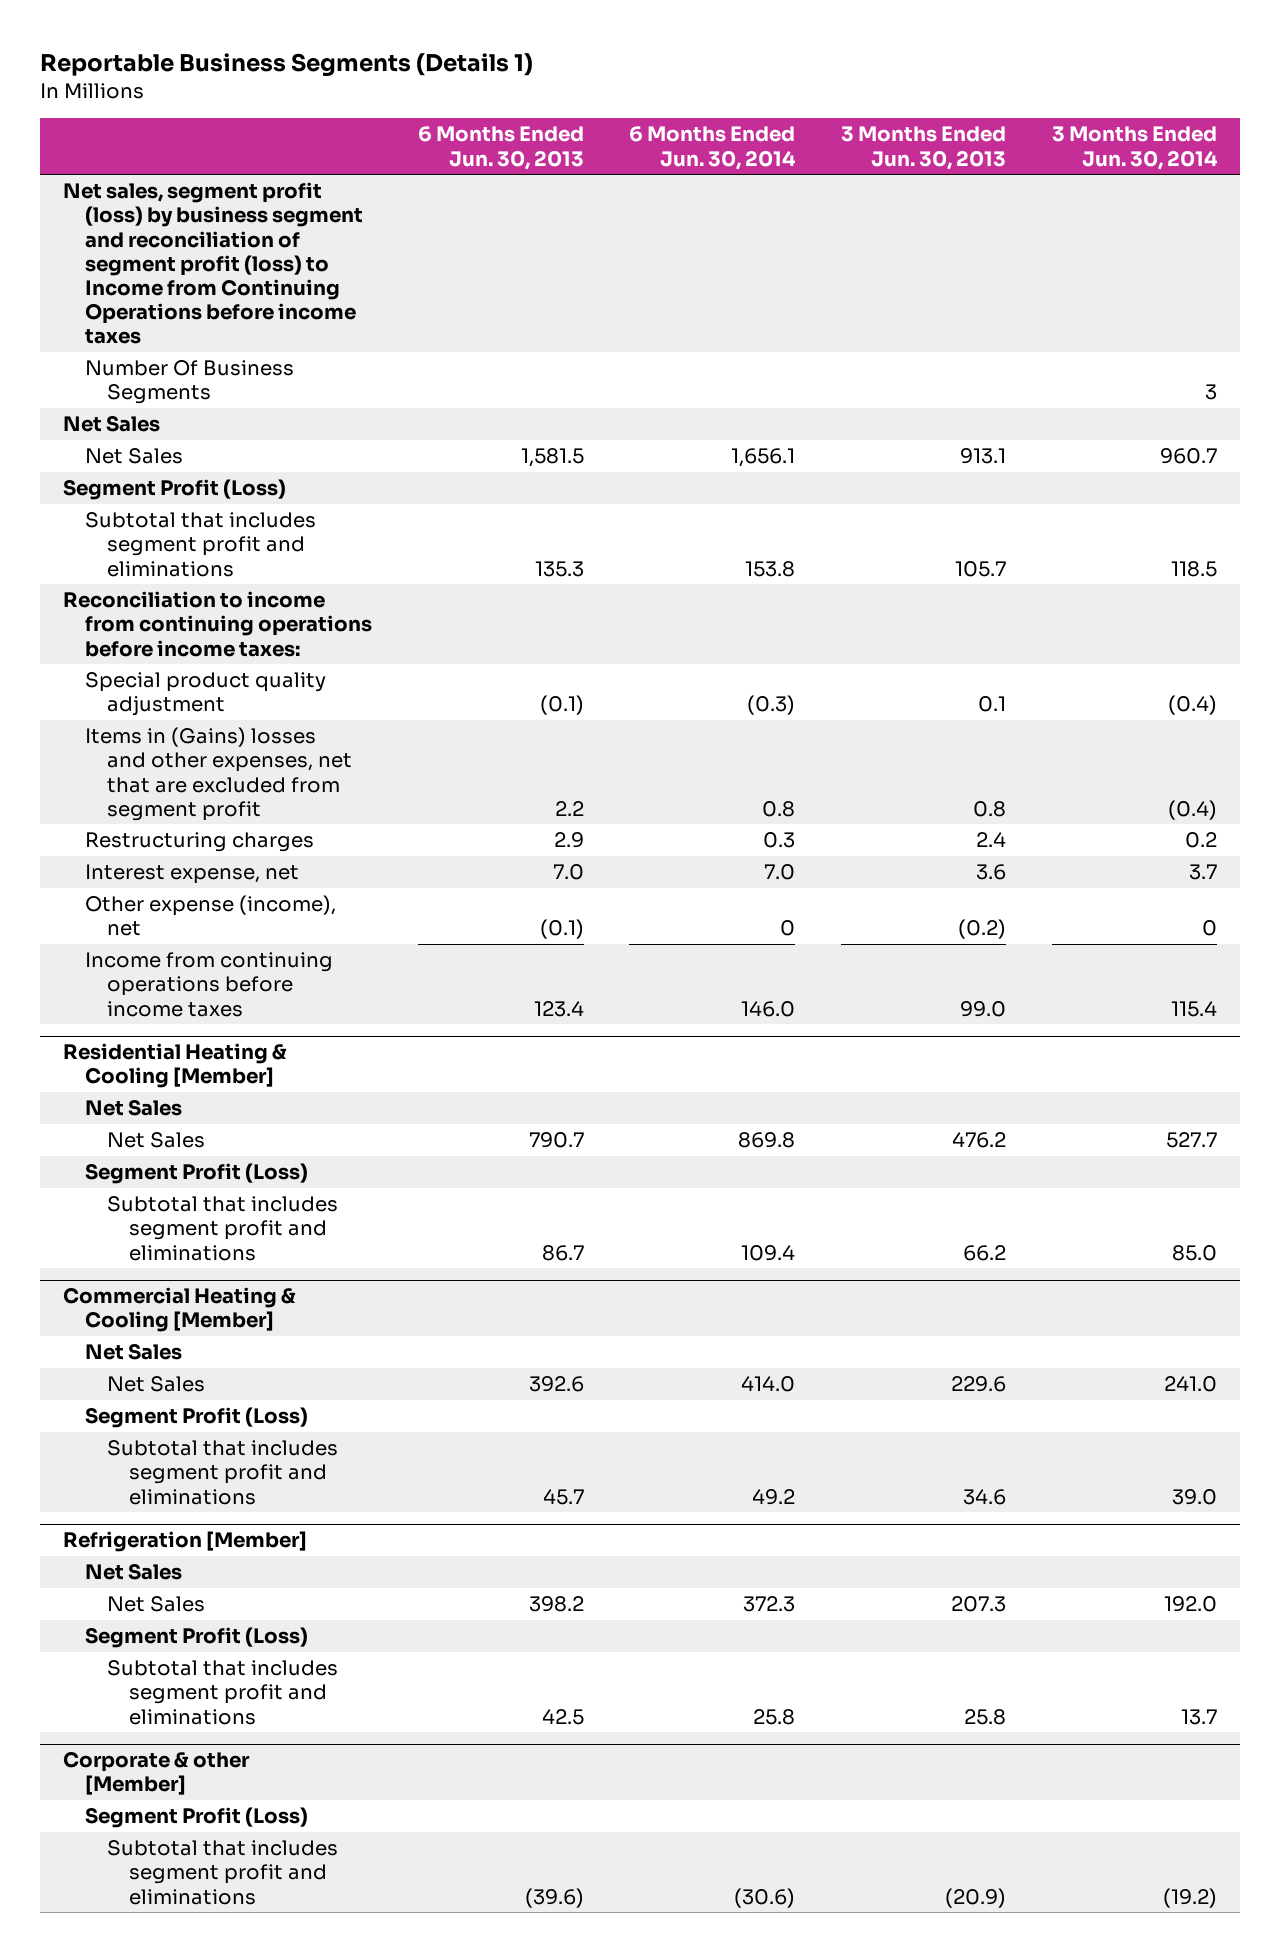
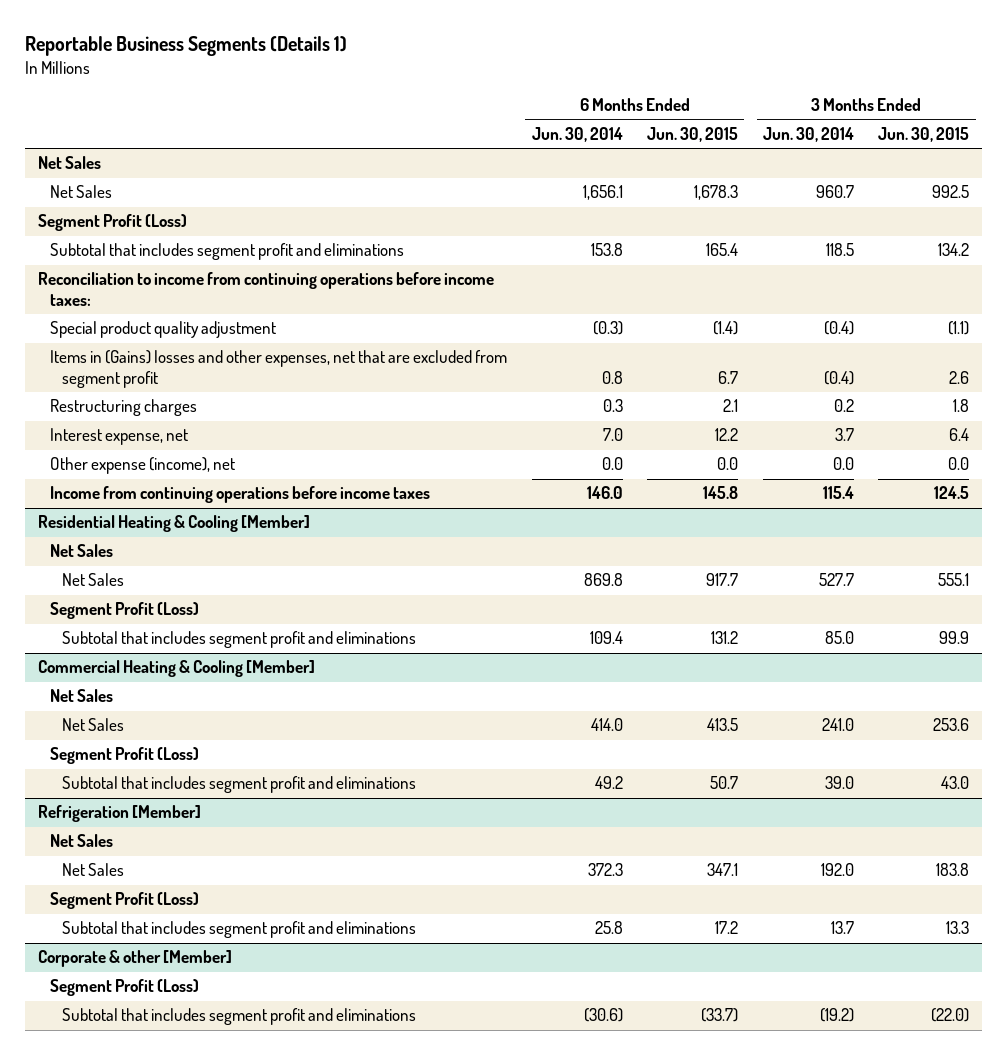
- | 6 Months Ended Jun. 30, 2013 | 6 Months Ended Jun. 30, 2014 | 3 Months Ended Jun. 30, 2013 | 3 Months Ended Jun. 30, 2014
+ | 6 Months Ended Jun. 30, 2014 | 6 Months Ended Jun. 30, 2015 | 3 Months Ended Jun. 30, 2014 | 3 Months Ended Jun. 30, 2015
- Net sales, segment profit (loss) by business segment and reconciliation of segment profit (loss) to Income from Continuing Operations before income taxes
- Number Of Business Segments | | | | 3
- Other expense (income), net | (0.1) | 0 | (0.2) | 0
+ Other expense (income), net | 0.0 | 0.0 | 0.0 | 0.0

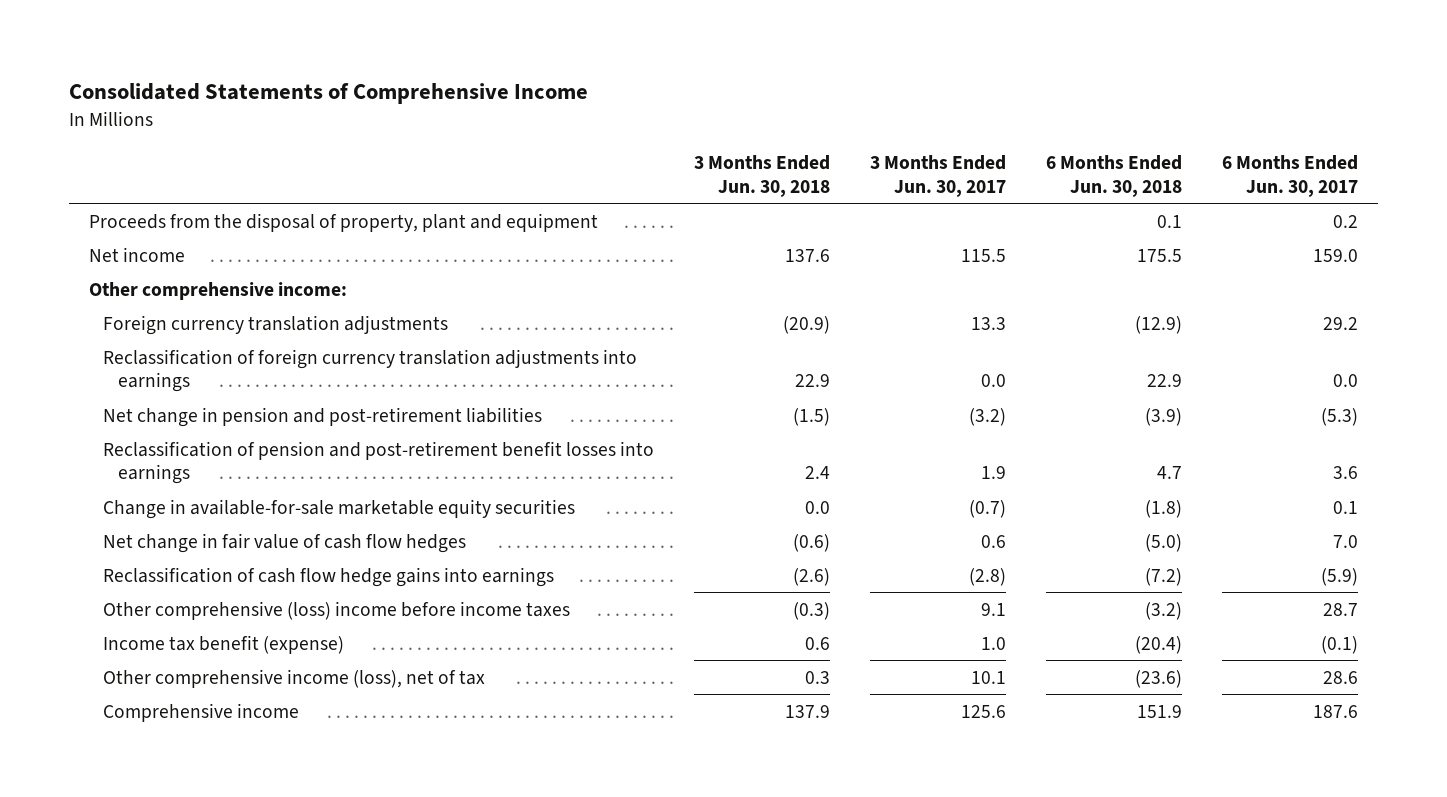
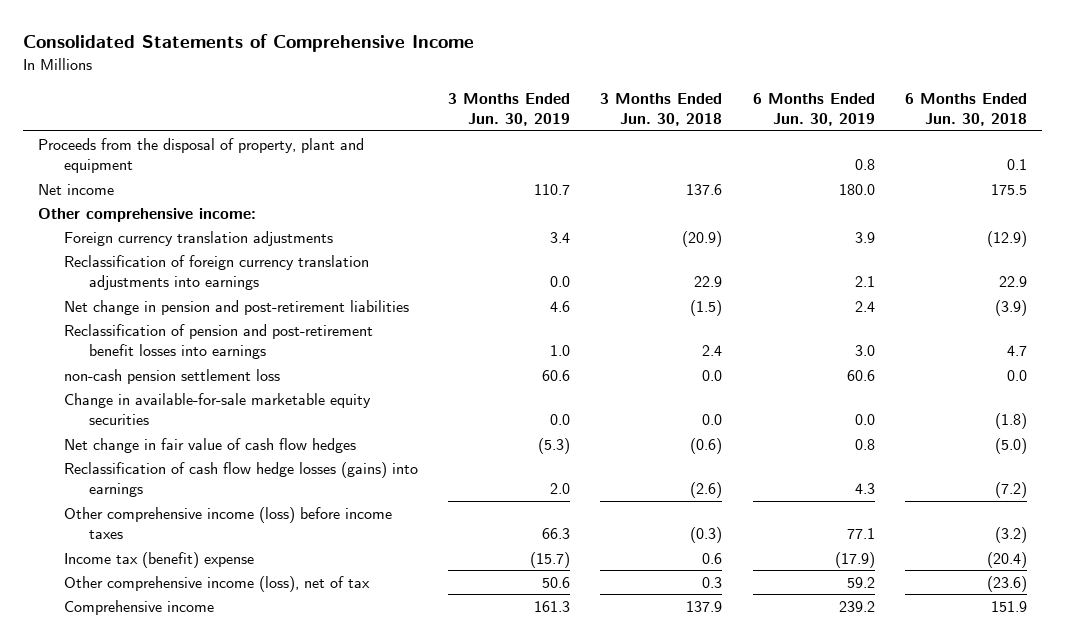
- | 3 Months Ended Jun. 30, 2018 | 3 Months Ended Jun. 30, 2017 | 6 Months Ended Jun. 30, 2018 | 6 Months Ended Jun. 30, 2017
+ | 3 Months Ended Jun. 30, 2019 | 3 Months Ended Jun. 30, 2018 | 6 Months Ended Jun. 30, 2019 | 6 Months Ended Jun. 30, 2018
+ non-cash pension settlement loss | 60.6 | 0.0 | 60.6 | 0.0
- Reclassification of cash flow hedge gains into earnings | (2.6) | (2.8) | (7.2) | (5.9)
- Other comprehensive (loss) income before income taxes | (0.3) | 9.1 | (3.2) | 28.7
- Income tax benefit (expense) | 0.6 | 1.0 | (20.4) | (0.1)
+ Reclassification of cash flow hedge losses (gains) into earnings | 2.0 | (2.6) | 4.3 | (7.2)
+ Other comprehensive income (loss) before income taxes | 66.3 | (0.3) | 77.1 | (3.2)
+ Income tax (benefit) expense | (15.7) | 0.6 | (17.9) | (20.4)

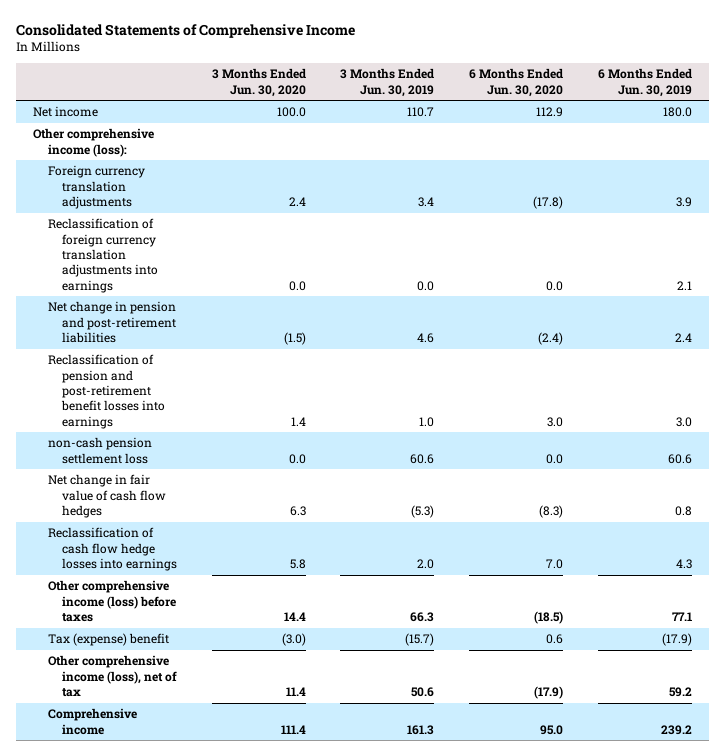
- | 3 Months Ended Jun. 30, 2019 | 3 Months Ended Jun. 30, 2018 | 6 Months Ended Jun. 30, 2019 | 6 Months Ended Jun. 30, 2018
+ | 3 Months Ended Jun. 30, 2020 | 3 Months Ended Jun. 30, 2019 | 6 Months Ended Jun. 30, 2020 | 6 Months Ended Jun. 30, 2019
- Proceeds from the disposal of property, plant and equipment | | | 0.8 | 0.1
- Other comprehensive income:
+ Other comprehensive income (loss):
- Change in available-for-sale marketable equity securities | 0.0 | 0.0 | 0.0 | (1.8)
- Reclassification of cash flow hedge losses (gains) into earnings | 2.0 | (2.6) | 4.3 | (7.2)
- Other comprehensive income (loss) before income taxes | 66.3 | (0.3) | 77.1 | (3.2)
- Income tax (benefit) expense | (15.7) | 0.6 | (17.9) | (20.4)
+ Reclassification of cash flow hedge losses into earnings | 5.8 | 2.0 | 7.0 | 4.3
+ Other comprehensive income (loss) before taxes | 14.4 | 66.3 | (18.5) | 77.1
+ Tax (expense) benefit | (3.0) | (15.7) | 0.6 | (17.9)

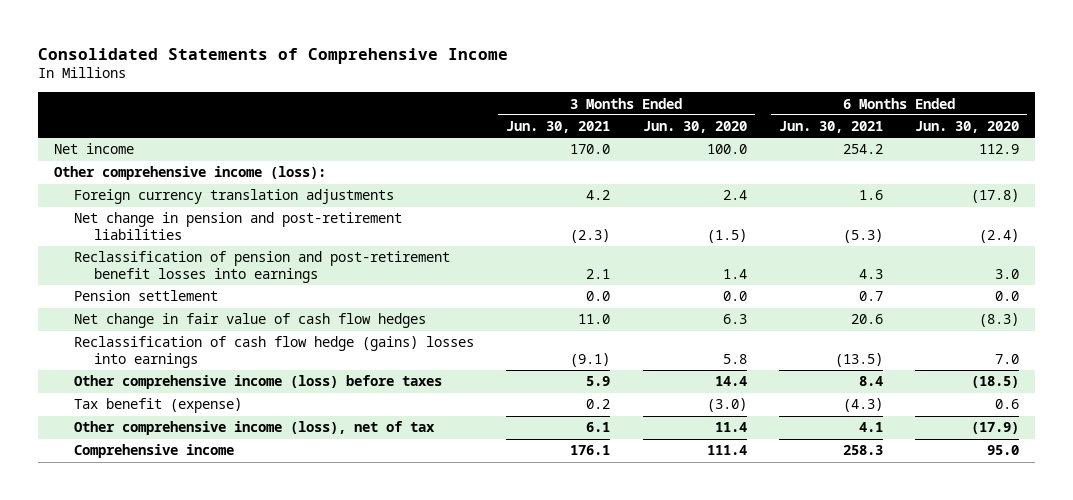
- | 3 Months Ended Jun. 30, 2020 | 3 Months Ended Jun. 30, 2019 | 6 Months Ended Jun. 30, 2020 | 6 Months Ended Jun. 30, 2019
+ | 3 Months Ended Jun. 30, 2021 | 3 Months Ended Jun. 30, 2020 | 6 Months Ended Jun. 30, 2021 | 6 Months Ended Jun. 30, 2020
- Reclassification of foreign currency translation adjustments into earnings | 0.0 | 0.0 | 0.0 | 2.1
- non-cash pension settlement loss | 0.0 | 60.6 | 0.0 | 60.6
+ Pension settlement | 0.0 | 0.0 | 0.7 | 0.0
- Reclassification of cash flow hedge losses into earnings | 5.8 | 2.0 | 7.0 | 4.3
+ Reclassification of cash flow hedge (gains) losses into earnings | (9.1) | 5.8 | (13.5) | 7.0
- Tax (expense) benefit | (3.0) | (15.7) | 0.6 | (17.9)
+ Tax benefit (expense) | 0.2 | (3.0) | (4.3) | 0.6

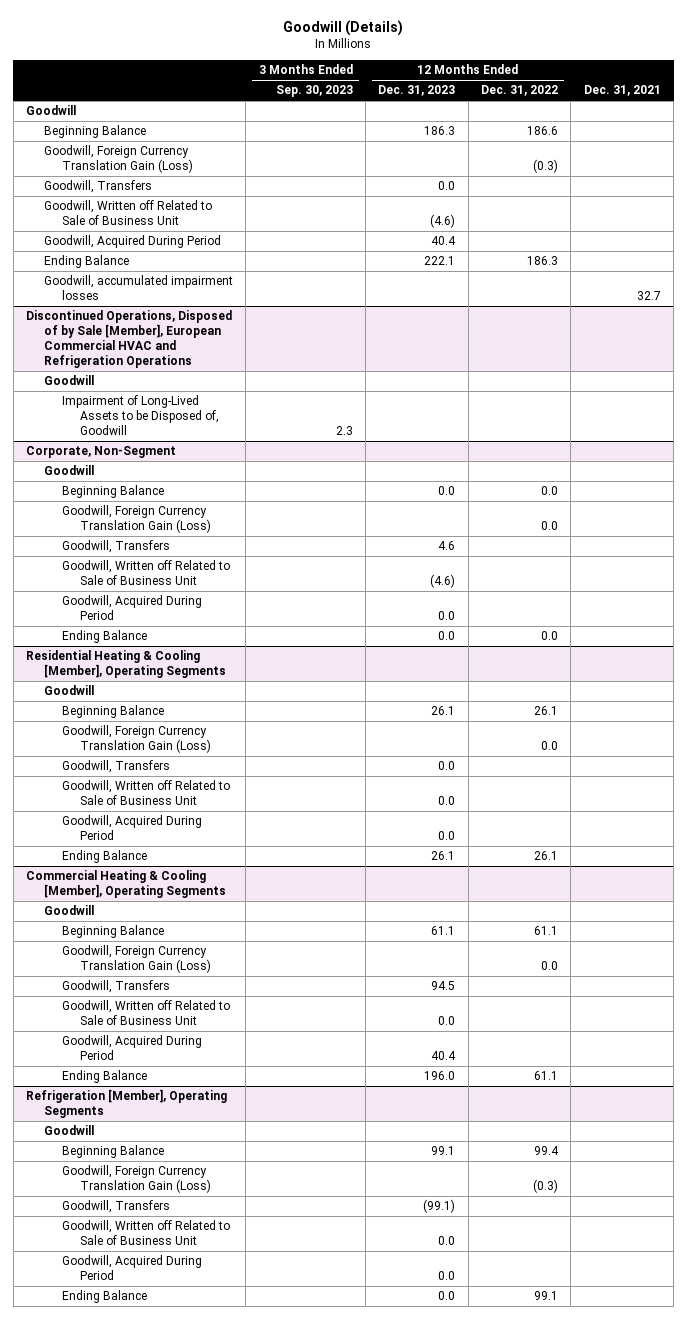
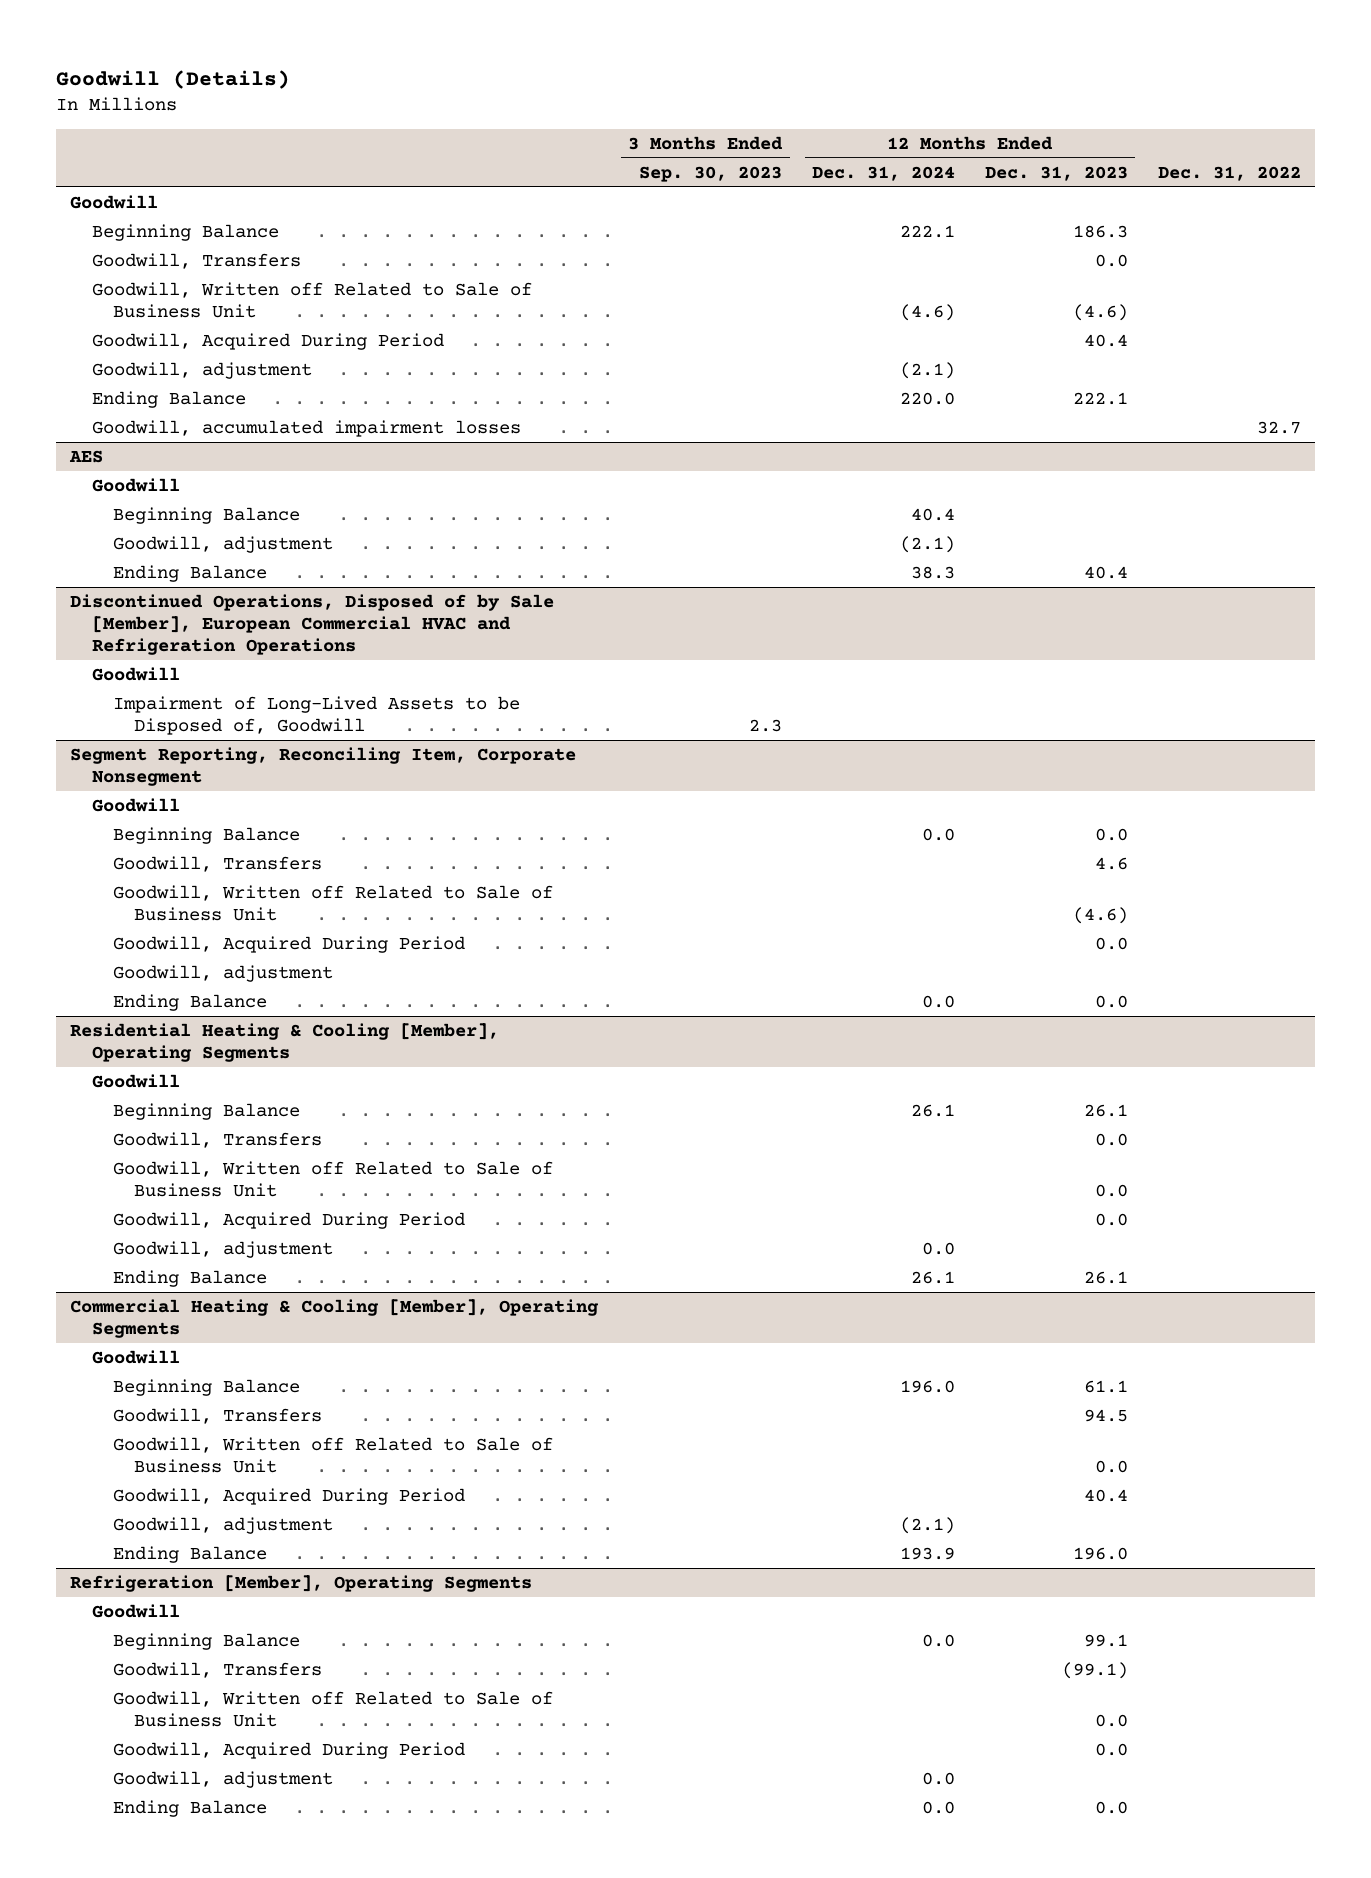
- | 3 Months Ended Sep. 30, 2023 | 12 Months Ended Dec. 31, 2023 | 12 Months Ended Dec. 31, 2022 | Dec. 31, 2021
+ | 3 Months Ended Sep. 30, 2023 | 12 Months Ended Dec. 31, 2024 | 12 Months Ended Dec. 31, 2023 | Dec. 31, 2022
- Goodwill, Foreign Currency Translation Gain (Loss) | | | (0.3) |
+ Goodwill, adjustment | | (2.1) | |
+ AES
+ Goodwill
+ Beginning Balance | | 40.4 | |
+ Goodwill, adjustment | | (2.1) | |
+ Ending Balance | | 38.3 | 40.4 |
- Corporate, Non-Segment
+ Segment Reporting, Reconciling Item, Corporate Nonsegment
- Goodwill, Foreign Currency Translation Gain (Loss) | | | 0.0 |
+ Goodwill, adjustment
@ Residential Heating & Cooling [Member], Operating Segments
- Goodwill, Foreign Currency Translation Gain (Loss) | | | 0.0 |
+ Goodwill, adjustment | | 0.0 | |
@ Commercial Heating & Cooling [Member], Operating Segments
- Goodwill, Foreign Currency Translation Gain (Loss) | | | 0.0 |
+ Goodwill, adjustment | | (2.1) | |
@ Refrigeration [Member], Operating Segments
- Goodwill, Foreign Currency Translation Gain (Loss) | | | (0.3) |
+ Goodwill, adjustment | | 0.0 | |

